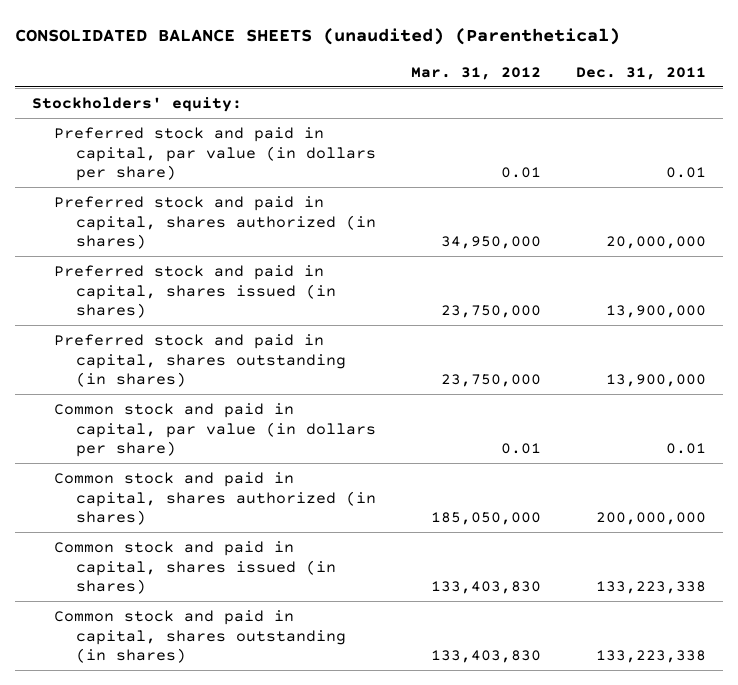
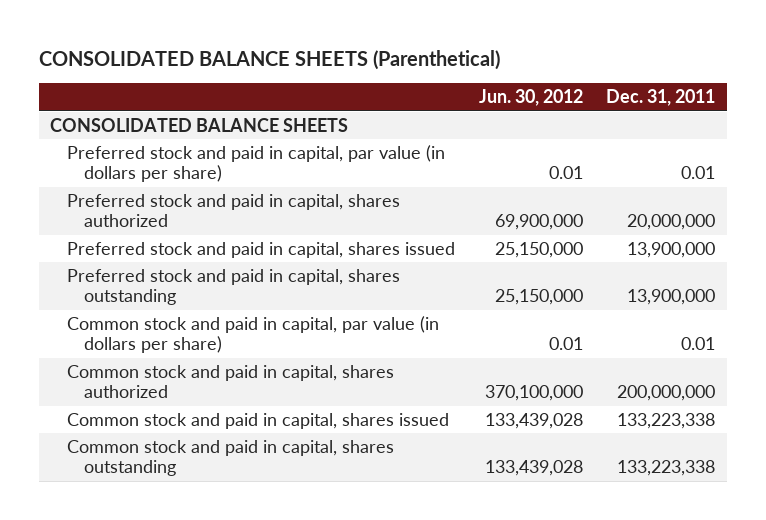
- CONSOLIDATED BALANCE SHEETS (unaudited) (Parenthetical)
+ CONSOLIDATED BALANCE SHEETS (Parenthetical)
- | Mar. 31, 2012 | Dec. 31, 2011
+ | Jun. 30, 2012 | Dec. 31, 2011
- Stockholders' equity:
+ CONSOLIDATED BALANCE SHEETS
- Preferred stock and paid in capital, shares authorized (in shares) | 34,950,000 | 20,000,000
- Preferred stock and paid in capital, shares issued (in shares) | 23,750,000 | 13,900,000
- Preferred stock and paid in capital, shares outstanding (in shares) | 23,750,000 | 13,900,000
+ Preferred stock and paid in capital, shares authorized | 69,900,000 | 20,000,000
+ Preferred stock and paid in capital, shares issued | 25,150,000 | 13,900,000
+ Preferred stock and paid in capital, shares outstanding | 25,150,000 | 13,900,000
- Common stock and paid in capital, shares authorized (in shares) | 185,050,000 | 200,000,000
- Common stock and paid in capital, shares issued (in shares) | 133,403,830 | 133,223,338
- Common stock and paid in capital, shares outstanding (in shares) | 133,403,830 | 133,223,338
+ Common stock and paid in capital, shares authorized | 370,100,000 | 200,000,000
+ Common stock and paid in capital, shares issued | 133,439,028 | 133,223,338
+ Common stock and paid in capital, shares outstanding | 133,439,028 | 133,223,338

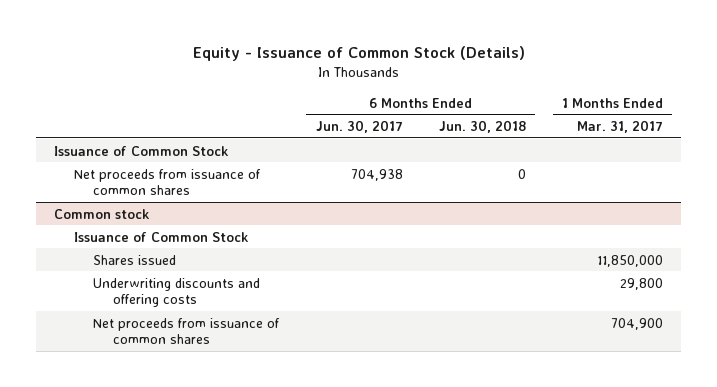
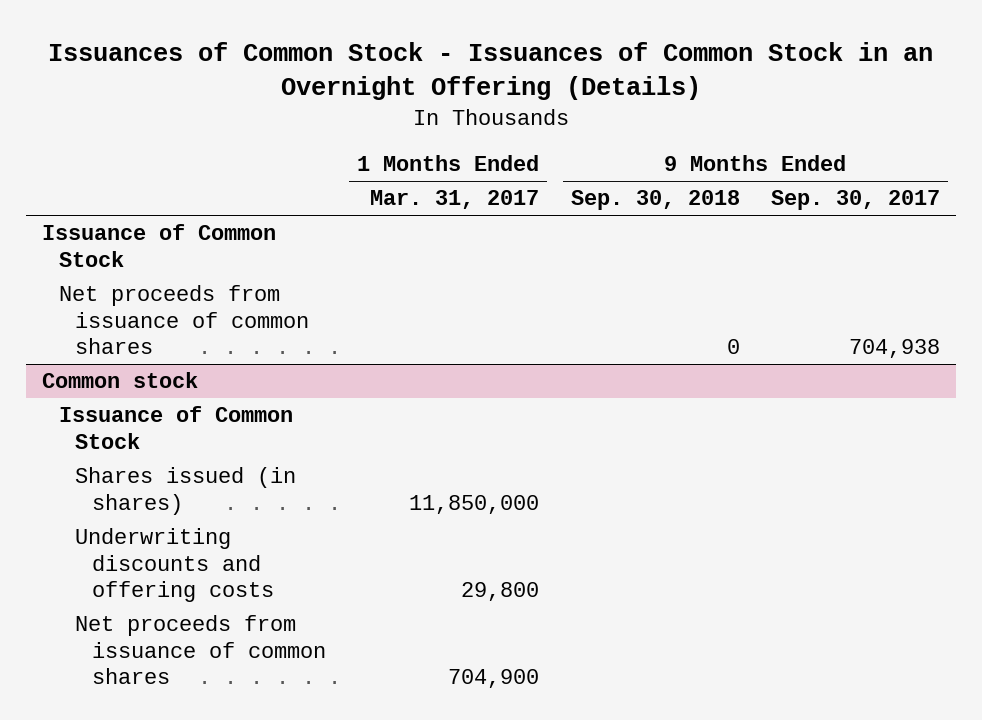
- Equity - Issuance of Common Stock (Details)
+ Issuances of Common Stock - Issuances of Common Stock in an Overnight Offering (Details)
- | 6 Months Ended Jun. 30, 2017 | 6 Months Ended Jun. 30, 2018 | 1 Months Ended Mar. 31, 2017
+ | 1 Months Ended Mar. 31, 2017 | 9 Months Ended Sep. 30, 2018 | 9 Months Ended Sep. 30, 2017
@ Common stock
- Shares issued | | | 11,850,000
+ Shares issued (in shares) | 11,850,000 | |

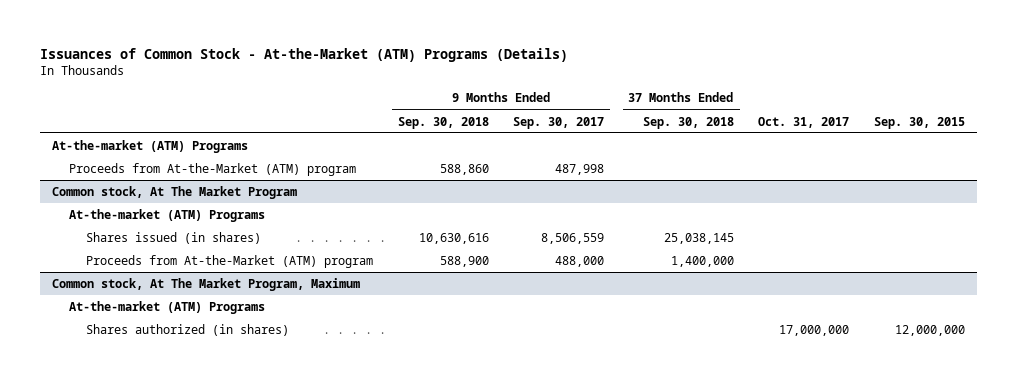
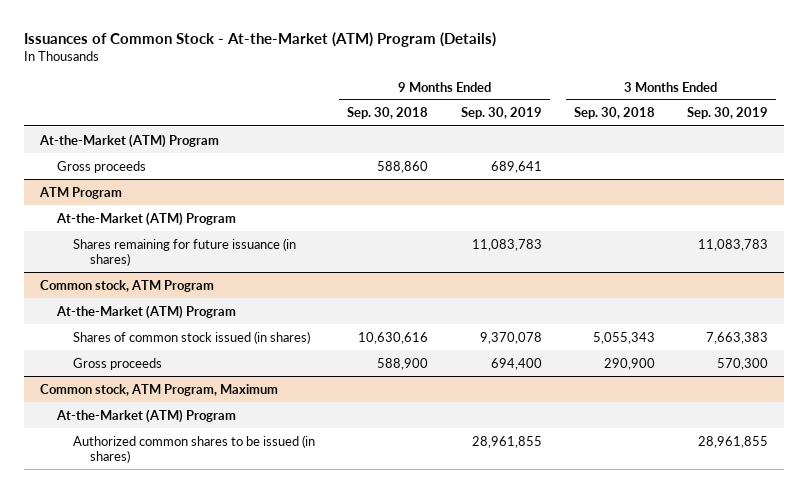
- Issuances of Common Stock - At-the-Market (ATM) Programs (Details)
+ Issuances of Common Stock - At-the-Market (ATM) Program (Details)
- | 9 Months Ended Sep. 30, 2018 | 9 Months Ended Sep. 30, 2017 | 37 Months Ended Sep. 30, 2018 | Oct. 31, 2017 | Sep. 30, 2015
+ | 9 Months Ended Sep. 30, 2018 | 9 Months Ended Sep. 30, 2019 | 3 Months Ended Sep. 30, 2018 | 3 Months Ended Sep. 30, 2019
- At-the-market (ATM) Programs
- Proceeds from At-the-Market (ATM) program | 588,860 | 487,998 | | |
- Common stock, At The Market Program
- At-the-market (ATM) Programs
- Shares issued (in shares) | 10,630,616 | 8,506,559 | 25,038,145 | |
- Proceeds from At-the-Market (ATM) program | 588,900 | 488,000 | 1,400,000 | |
- Common stock, At The Market Program, Maximum
- At-the-market (ATM) Programs
- Shares authorized (in shares) | | | | 17,000,000 | 12,000,000
+ At-the-Market (ATM) Program
+ Gross proceeds | 588,860 | 689,641 | |
+ ATM Program
+ At-the-Market (ATM) Program
+ Shares remaining for future issuance (in shares) | | 11,083,783 | | 11,083,783
+ Common stock, ATM Program
+ At-the-Market (ATM) Program
+ Shares of common stock issued (in shares) | 10,630,616 | 9,370,078 | 5,055,343 | 7,663,383
+ Gross proceeds | 588,900 | 694,400 | 290,900 | 570,300
+ Common stock, ATM Program, Maximum
+ At-the-Market (ATM) Program
+ Authorized common shares to be issued (in shares) | | 28,961,855 | | 28,961,855

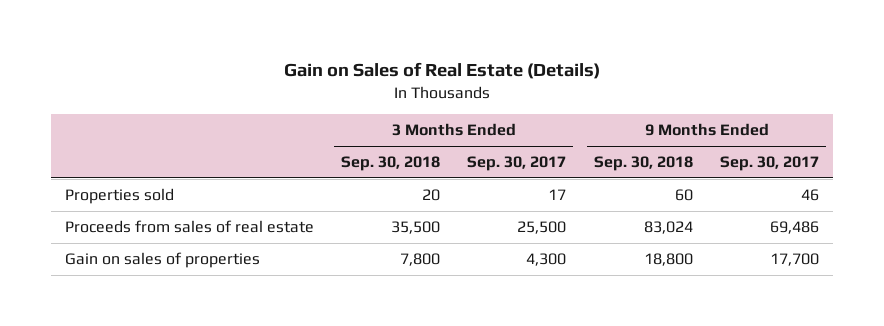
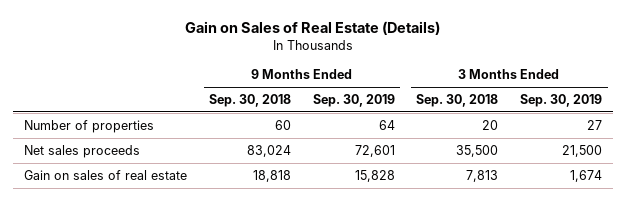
- | 3 Months Ended Sep. 30, 2018 | 3 Months Ended Sep. 30, 2017 | 9 Months Ended Sep. 30, 2018 | 9 Months Ended Sep. 30, 2017
+ | 9 Months Ended Sep. 30, 2018 | 9 Months Ended Sep. 30, 2019 | 3 Months Ended Sep. 30, 2018 | 3 Months Ended Sep. 30, 2019
- Properties sold | 20 | 17 | 60 | 46
- Proceeds from sales of real estate | 35,500 | 25,500 | 83,024 | 69,486
- Gain on sales of properties | 7,800 | 4,300 | 18,800 | 17,700
+ Number of properties | 60 | 64 | 20 | 27
+ Net sales proceeds | 83,024 | 72,601 | 35,500 | 21,500
+ Gain on sales of real estate | 18,818 | 15,828 | 7,813 | 1,674

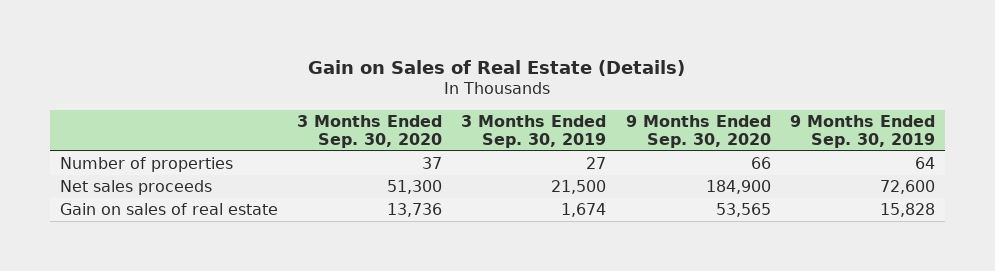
- | 9 Months Ended Sep. 30, 2018 | 9 Months Ended Sep. 30, 2019 | 3 Months Ended Sep. 30, 2018 | 3 Months Ended Sep. 30, 2019
+ | 3 Months Ended Sep. 30, 2020 | 3 Months Ended Sep. 30, 2019 | 9 Months Ended Sep. 30, 2020 | 9 Months Ended Sep. 30, 2019
- Net sales proceeds | 83,024 | 72,601 | 35,500 | 21,500
+ Net sales proceeds | 51,300 | 21,500 | 184,900 | 72,600

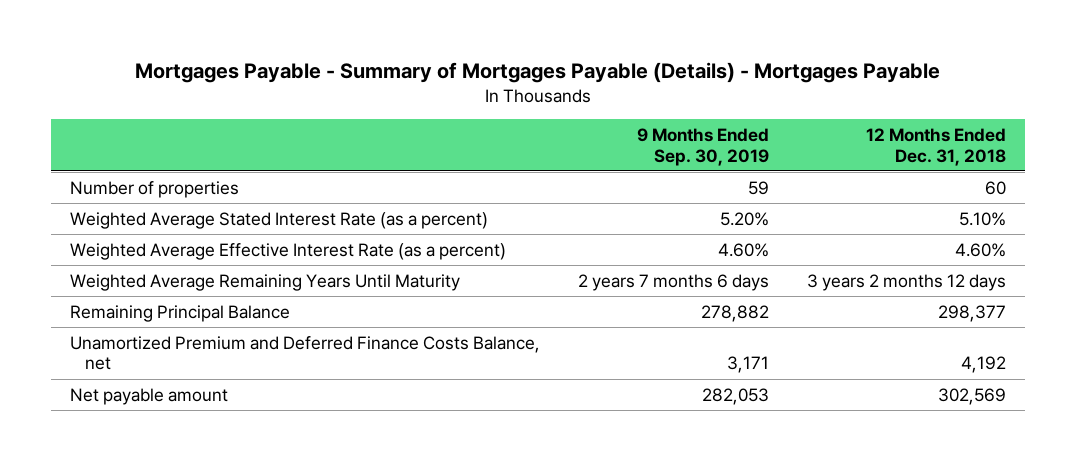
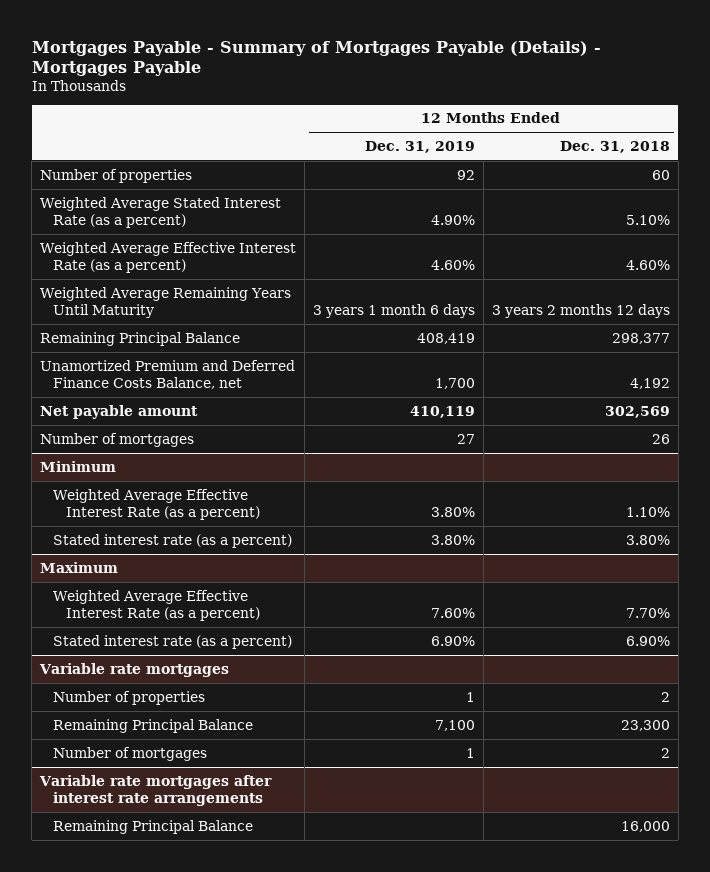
- | 9 Months Ended Sep. 30, 2019 | 12 Months Ended Dec. 31, 2018
+ | 12 Months Ended Dec. 31, 2019 | 12 Months Ended Dec. 31, 2018
+ Number of mortgages | 27 | 26
+ Minimum
+ Weighted Average Effective Interest Rate (as a percent) | 3.80% | 1.10%
+ Stated interest rate (as a percent) | 3.80% | 3.80%
+ Maximum
+ Weighted Average Effective Interest Rate (as a percent) | 7.60% | 7.70%
+ Stated interest rate (as a percent) | 6.90% | 6.90%
+ Variable rate mortgages
+ Number of properties | 1 | 2
+ Remaining Principal Balance | 7,100 | 23,300
+ Number of mortgages | 1 | 2
+ Variable rate mortgages after interest rate arrangements
+ Remaining Principal Balance | | 16,000

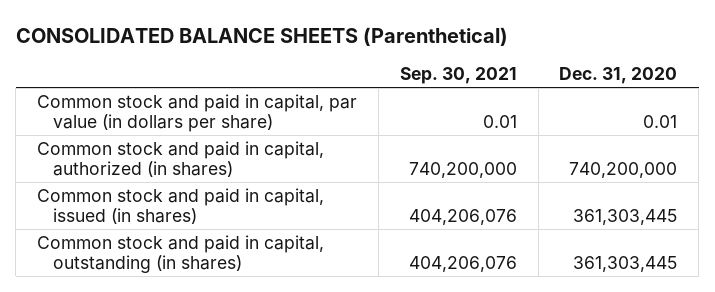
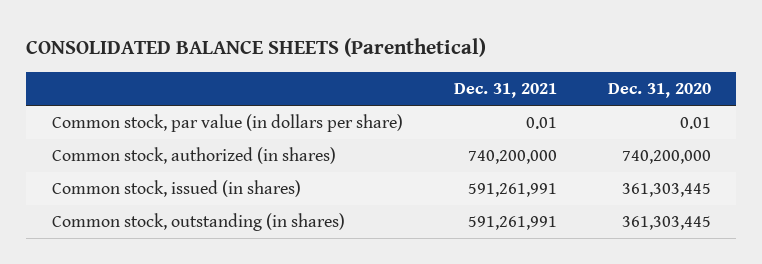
- | Sep. 30, 2021 | Dec. 31, 2020
+ | Dec. 31, 2021 | Dec. 31, 2020
- Common stock and paid in capital, par value (in dollars per share) | 0.01 | 0.01
- Common stock and paid in capital, authorized (in shares) | 740,200,000 | 740,200,000
- Common stock and paid in capital, issued (in shares) | 404,206,076 | 361,303,445
- Common stock and paid in capital, outstanding (in shares) | 404,206,076 | 361,303,445
+ Common stock, par value (in dollars per share) | 0.01 | 0.01
+ Common stock, authorized (in shares) | 740,200,000 | 740,200,000
+ Common stock, issued (in shares) | 591,261,991 | 361,303,445
+ Common stock, outstanding (in shares) | 591,261,991 | 361,303,445

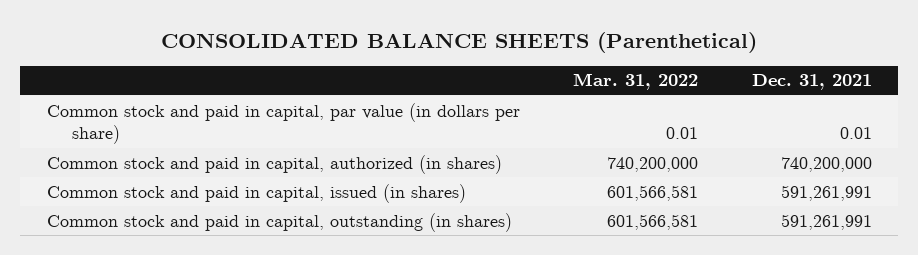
- | Dec. 31, 2021 | Dec. 31, 2020
+ | Mar. 31, 2022 | Dec. 31, 2021
- Common stock, par value (in dollars per share) | 0.01 | 0.01
- Common stock, authorized (in shares) | 740,200,000 | 740,200,000
- Common stock, issued (in shares) | 591,261,991 | 361,303,445
- Common stock, outstanding (in shares) | 591,261,991 | 361,303,445
+ Common stock and paid in capital, par value (in dollars per share) | 0.01 | 0.01
+ Common stock and paid in capital, authorized (in shares) | 740,200,000 | 740,200,000
+ Common stock and paid in capital, issued (in shares) | 601,566,581 | 591,261,991
+ Common stock and paid in capital, outstanding (in shares) | 601,566,581 | 591,261,991

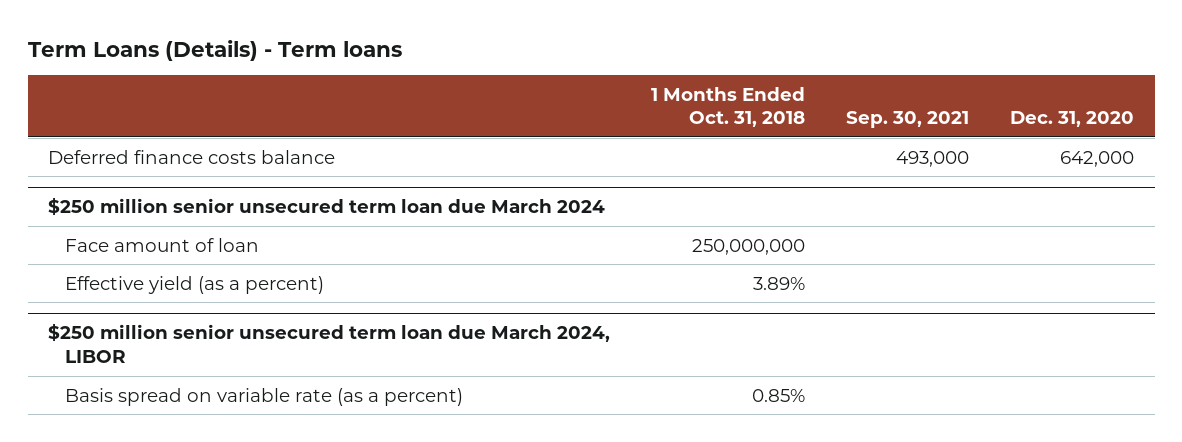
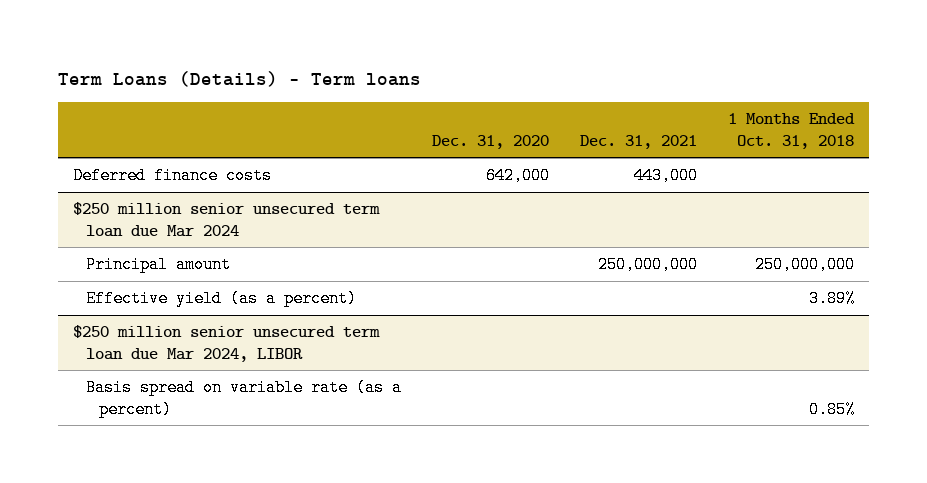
- | 1 Months Ended Oct. 31, 2018 | Sep. 30, 2021 | Dec. 31, 2020
+ | Dec. 31, 2020 | Dec. 31, 2021 | 1 Months Ended Oct. 31, 2018
- Deferred finance costs balance | | 493,000 | 642,000
- $250 million senior unsecured term loan due March 2024
- Face amount of loan | 250,000,000 | |
+ Deferred finance costs | 642,000 | 443,000 |
+ $250 million senior unsecured term loan due Mar 2024
+ Principal amount | | 250,000,000 | 250,000,000
- $250 million senior unsecured term loan due March 2024, LIBOR
+ $250 million senior unsecured term loan due Mar 2024, LIBOR

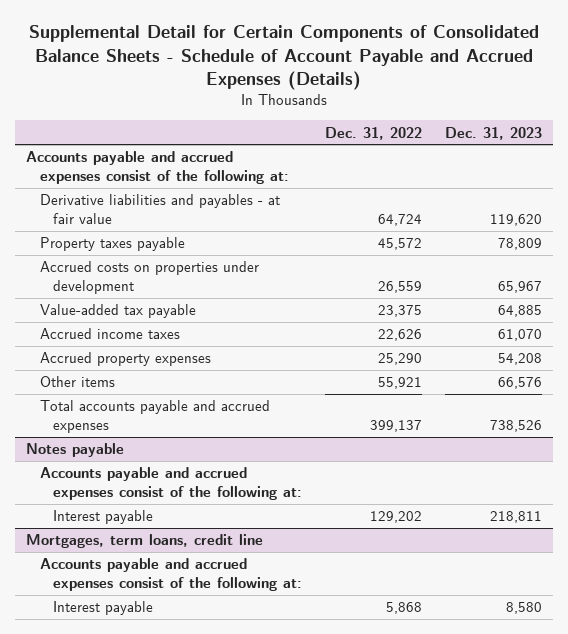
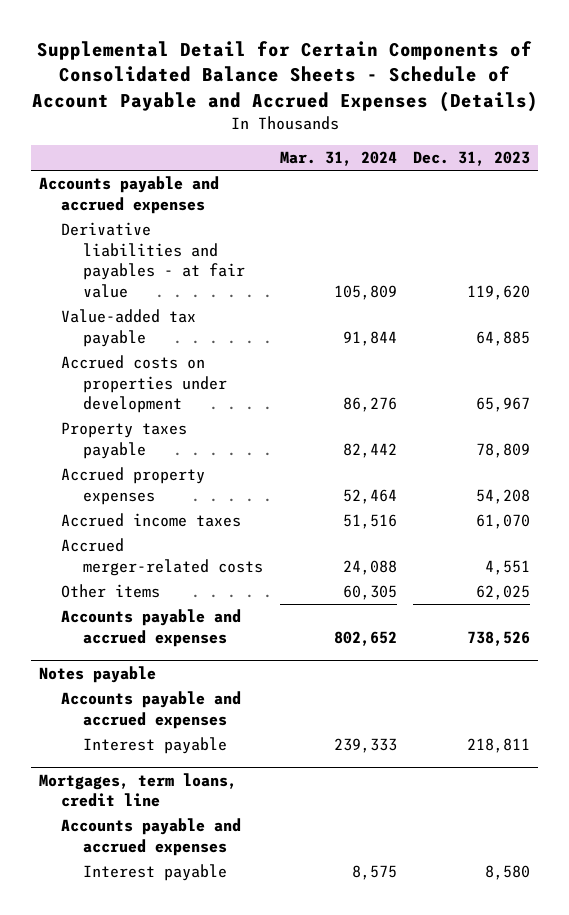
- | Dec. 31, 2022 | Dec. 31, 2023
+ | Mar. 31, 2024 | Dec. 31, 2023
- Accounts payable and accrued expenses consist of the following at:
+ Accounts payable and accrued expenses
moved down: Accrued costs on properties under development | 86,276 | 65,967
moved down: Property taxes payable | 82,442 | 78,809
- Other items | 55,921 | 66,576
- Total accounts payable and accrued expenses | 399,137 | 738,526
moved down: Accrued income taxes | 51,516 | 61,070
+ Accrued merger-related costs | 24,088 | 4,551
+ Other items | 60,305 | 62,025
+ Accounts payable and accrued expenses | 802,652 | 738,526
@ Notes payable
- Accounts payable and accrued expenses consist of the following at:
+ Accounts payable and accrued expenses
@ Mortgages, term loans, credit line
- Accounts payable and accrued expenses consist of the following at:
+ Accounts payable and accrued expenses

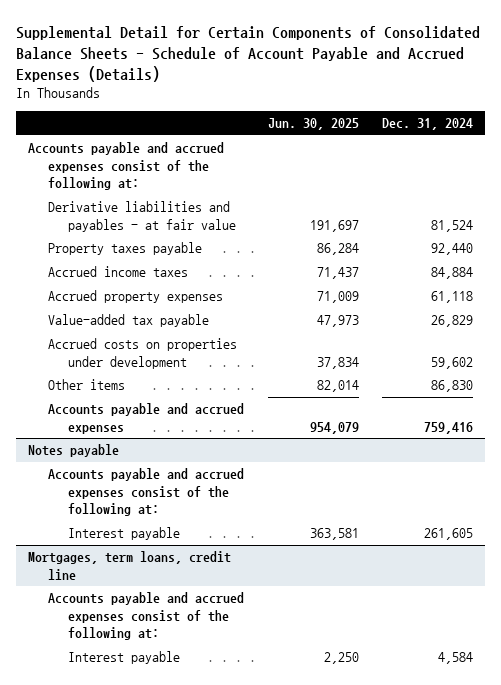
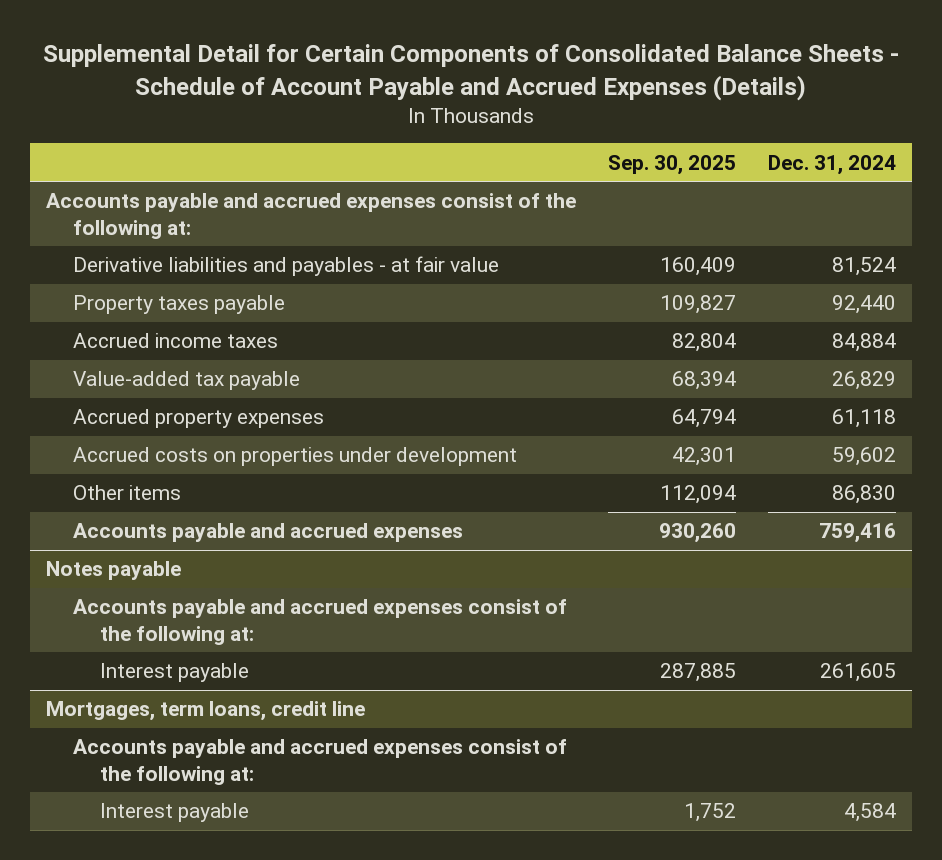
- | Jun. 30, 2025 | Dec. 31, 2024
+ | Sep. 30, 2025 | Dec. 31, 2024
moved down: Accrued property expenses | 64,794 | 61,118

